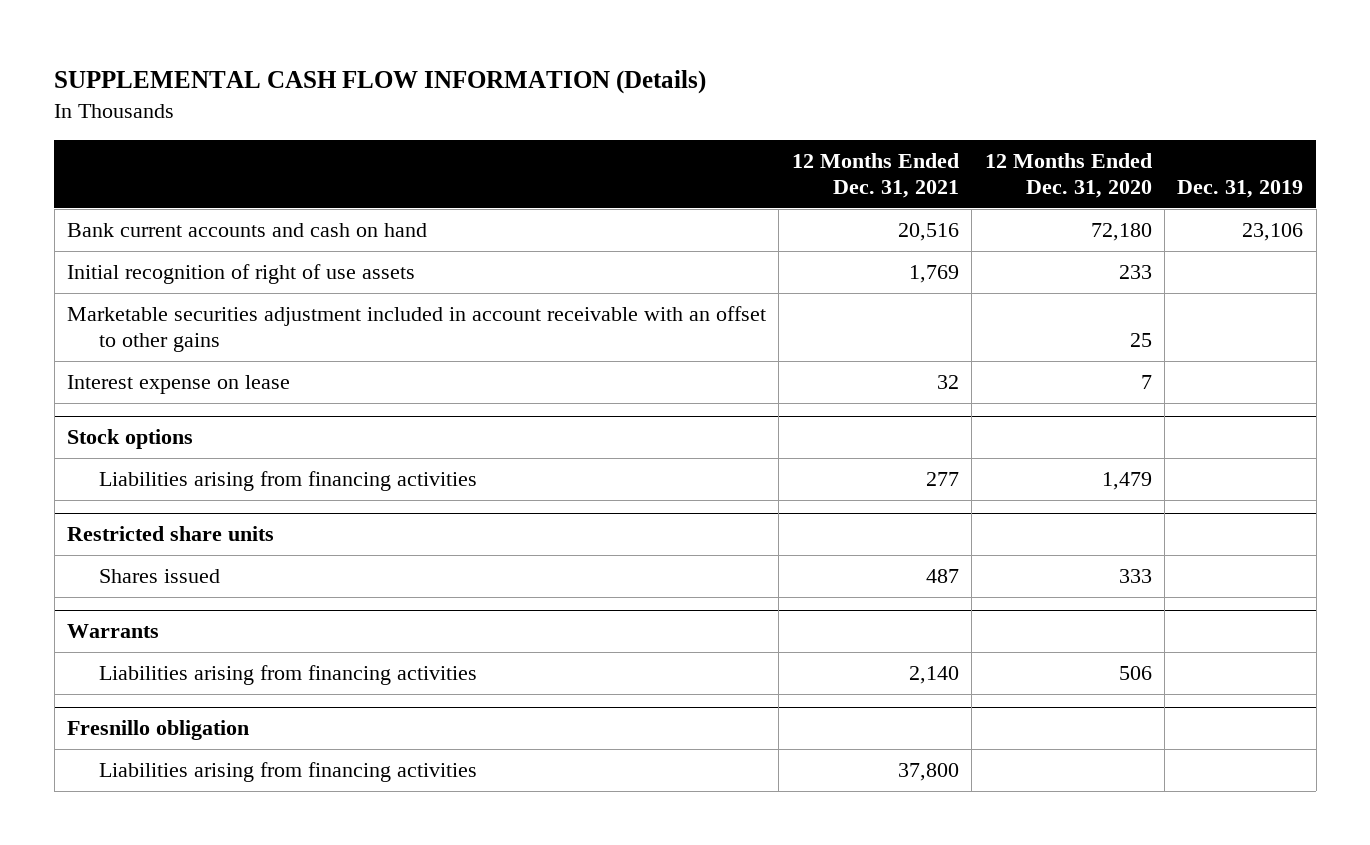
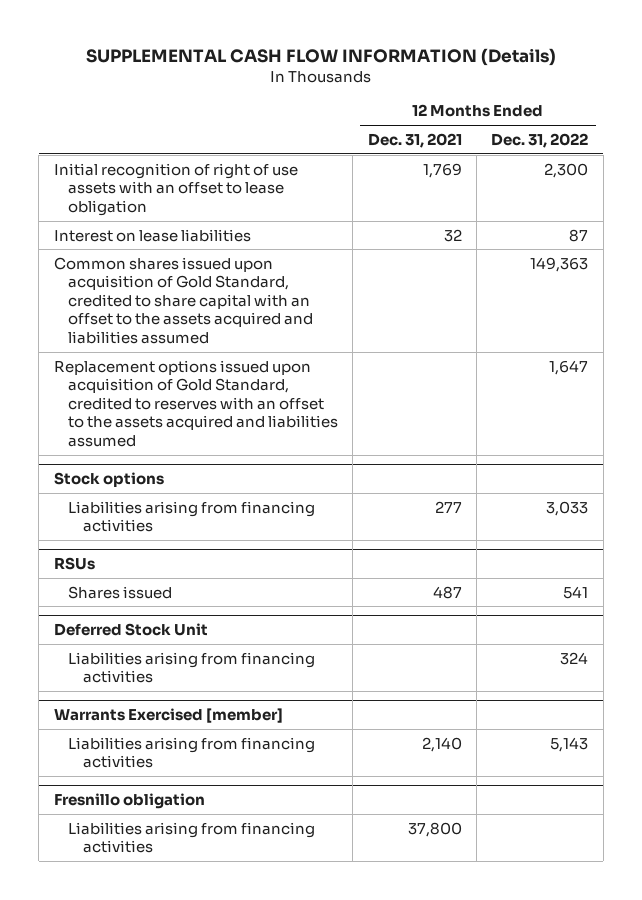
- | 12 Months Ended Dec. 31, 2021 | 12 Months Ended Dec. 31, 2020 | Dec. 31, 2019
+ | 12 Months Ended Dec. 31, 2021 | 12 Months Ended Dec. 31, 2022
- Bank current accounts and cash on hand | 20,516 | 72,180 | 23,106
- Initial recognition of right of use assets | 1,769 | 233 |
- Marketable securities adjustment included in account receivable with an offset to other gains | | 25 |
- Interest expense on lease | 32 | 7 |
+ Initial recognition of right of use assets with an offset to lease obligation | 1,769 | 2,300
+ Interest on lease liabilities | 32 | 87
+ Common shares issued upon acquisition of Gold Standard, credited to share capital with an offset to the assets acquired and liabilities assumed | | 149,363
+ Replacement options issued upon acquisition of Gold Standard, credited to reserves with an offset to the assets acquired and liabilities assumed | | 1,647
- Restricted share units
+ RSUs
- Warrants
+ Deferred Stock Unit
+ Liabilities arising from financing activities | | 324
+ Warrants Exercised [member]

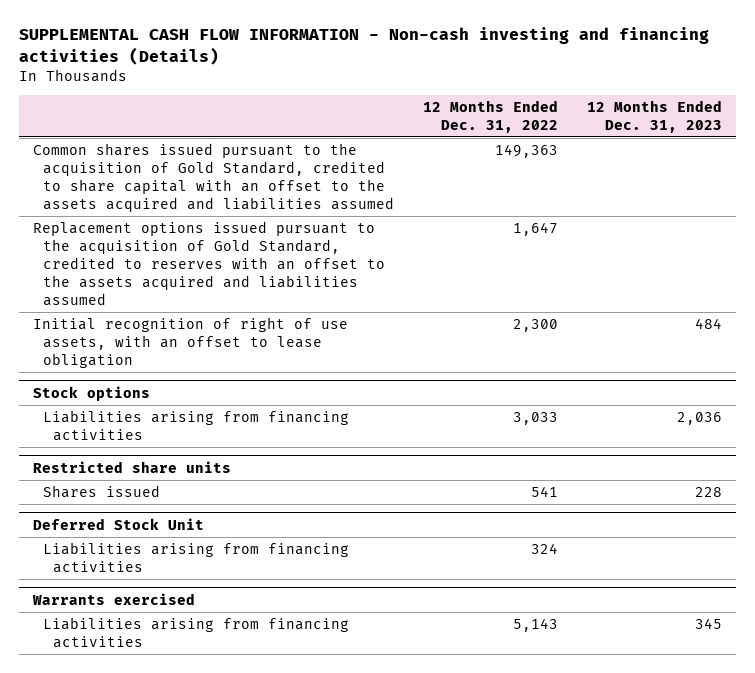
- SUPPLEMENTAL CASH FLOW INFORMATION (Details)
+ SUPPLEMENTAL CASH FLOW INFORMATION - Non-cash investing and financing activities (Details)
- | 12 Months Ended Dec. 31, 2021 | 12 Months Ended Dec. 31, 2022
+ | 12 Months Ended Dec. 31, 2022 | 12 Months Ended Dec. 31, 2023
- Initial recognition of right of use assets with an offset to lease obligation | 1,769 | 2,300
- Interest on lease liabilities | 32 | 87
- Common shares issued upon acquisition of Gold Standard, credited to share capital with an offset to the assets acquired and liabilities assumed | | 149,363
- Replacement options issued upon acquisition of Gold Standard, credited to reserves with an offset to the assets acquired and liabilities assumed | | 1,647
+ Common shares issued pursuant to the acquisition of Gold Standard, credited to share capital with an offset to the assets acquired and liabilities assumed | 149,363 |
+ Replacement options issued pursuant to the acquisition of Gold Standard, credited to reserves with an offset to the assets acquired and liabilities assumed | 1,647 |
+ Initial recognition of right of use assets, with an offset to lease obligation | 2,300 | 484
- RSUs
+ Restricted share units
- Warrants Exercised [member]
+ Warrants exercised
- Fresnillo obligation
- Liabilities arising from financing activities | 37,800 |

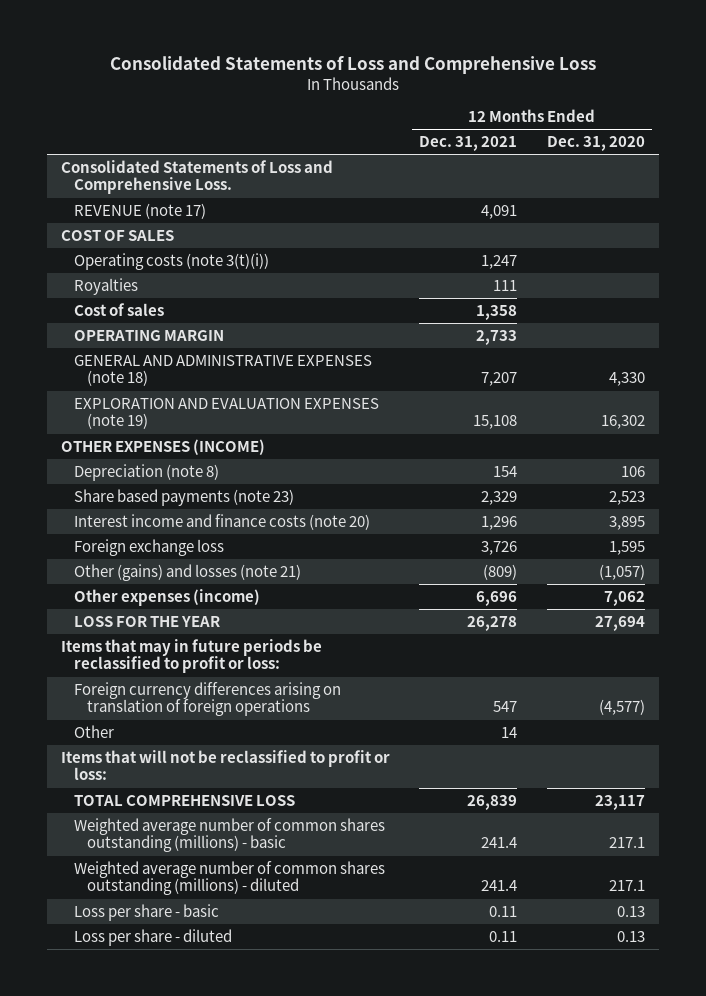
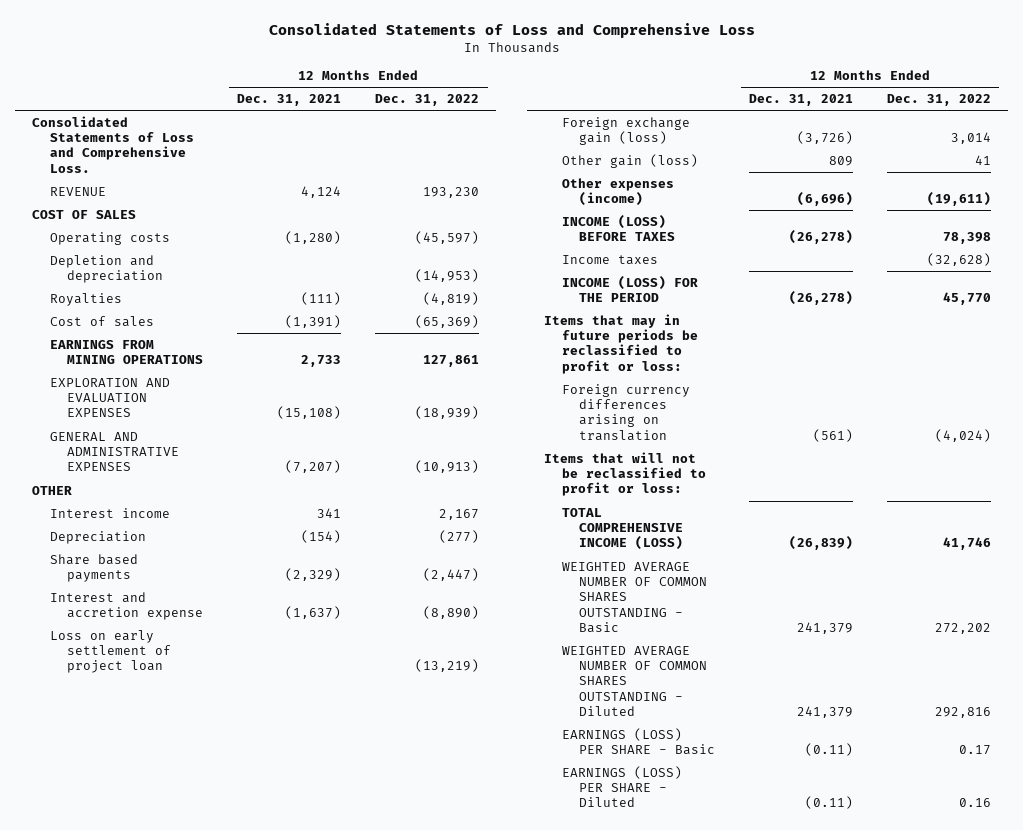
- | 12 Months Ended Dec. 31, 2021 | 12 Months Ended Dec. 31, 2020
+ | 12 Months Ended Dec. 31, 2021 | 12 Months Ended Dec. 31, 2022
- REVENUE (note 17) | 4,091 |
+ REVENUE | 4,124 | 193,230
- Operating costs (note 3(t)(i)) | 1,247 |
- Royalties | 111 |
- Cost of sales | 1,358 |
- OPERATING MARGIN | 2,733 |
- GENERAL AND ADMINISTRATIVE EXPENSES (note 18) | 7,207 | 4,330
- EXPLORATION AND EVALUATION EXPENSES (note 19) | 15,108 | 16,302
- OTHER EXPENSES (INCOME)
- Depreciation (note 8) | 154 | 106
- Share based payments (note 23) | 2,329 | 2,523
- Interest income and finance costs (note 20) | 1,296 | 3,895
- Foreign exchange loss | 3,726 | 1,595
- Other (gains) and losses (note 21) | (809) | (1,057)
- Other expenses (income) | 6,696 | 7,062
- LOSS FOR THE YEAR | 26,278 | 27,694
+ Operating costs | (1,280) | (45,597)
+ Depletion and depreciation | | (14,953)
+ Royalties | (111) | (4,819)
+ Cost of sales | (1,391) | (65,369)
+ EARNINGS FROM MINING OPERATIONS | 2,733 | 127,861
+ EXPLORATION AND EVALUATION EXPENSES | (15,108) | (18,939)
+ GENERAL AND ADMINISTRATIVE EXPENSES | (7,207) | (10,913)
+ OTHER
+ Interest income | 341 | 2,167
+ Depreciation | (154) | (277)
+ Share based payments | (2,329) | (2,447)
+ Interest and accretion expense | (1,637) | (8,890)
+ Loss on early settlement of project loan | | (13,219)
+ Foreign exchange gain (loss) | (3,726) | 3,014
+ Other gain (loss) | 809 | 41
+ Other expenses (income) | (6,696) | (19,611)
+ INCOME (LOSS) BEFORE TAXES | (26,278) | 78,398
+ Income taxes | | (32,628)
+ INCOME (LOSS) FOR THE PERIOD | (26,278) | 45,770
- Foreign currency differences arising on translation of foreign operations | 547 | (4,577)
- Other | 14 |
+ Foreign currency differences arising on translation | (561) | (4,024)
- TOTAL COMPREHENSIVE LOSS | 26,839 | 23,117
- Weighted average number of common shares outstanding (millions) - basic | 241.4 | 217.1
- Weighted average number of common shares outstanding (millions) - diluted | 241.4 | 217.1
- Loss per share - basic | 0.11 | 0.13
- Loss per share - diluted | 0.11 | 0.13
+ TOTAL COMPREHENSIVE INCOME (LOSS) | (26,839) | 41,746
+ WEIGHTED AVERAGE NUMBER OF COMMON SHARES OUTSTANDING - Basic | 241,379 | 272,202
+ WEIGHTED AVERAGE NUMBER OF COMMON SHARES OUTSTANDING - Diluted | 241,379 | 292,816
+ EARNINGS (LOSS) PER SHARE - Basic | (0.11) | 0.17
+ EARNINGS (LOSS) PER SHARE - Diluted | (0.11) | 0.16

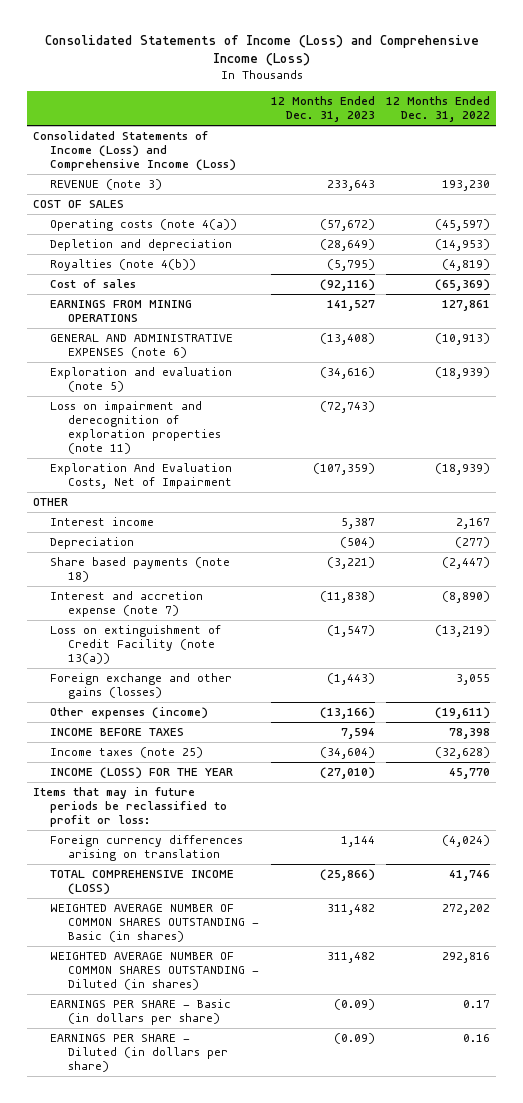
- Consolidated Statements of Loss and Comprehensive Loss
+ Consolidated Statements of Income (Loss) and Comprehensive Income (Loss)
- | 12 Months Ended Dec. 31, 2021 | 12 Months Ended Dec. 31, 2022
+ | 12 Months Ended Dec. 31, 2023 | 12 Months Ended Dec. 31, 2022
- Consolidated Statements of Loss and Comprehensive Loss.
- REVENUE | 4,124 | 193,230
+ Consolidated Statements of Income (Loss) and Comprehensive Income (Loss)
+ REVENUE (note 3) | 233,643 | 193,230
- Operating costs | (1,280) | (45,597)
+ Operating costs (note 4(a)) | (57,672) | (45,597)
- Royalties | (111) | (4,819)
+ Royalties (note 4(b)) | (5,795) | (4,819)
- EXPLORATION AND EVALUATION EXPENSES | (15,108) | (18,939)
- GENERAL AND ADMINISTRATIVE EXPENSES | (7,207) | (10,913)
+ GENERAL AND ADMINISTRATIVE EXPENSES (note 6) | (13,408) | (10,913)
+ Exploration and evaluation (note 5) | (34,616) | (18,939)
+ Loss on impairment and derecognition of exploration properties (note 11) | (72,743) |
+ Exploration And Evaluation Costs, Net of Impairment | (107,359) | (18,939)
- Share based payments | (2,329) | (2,447)
- Interest and accretion expense | (1,637) | (8,890)
- Loss on early settlement of project loan | | (13,219)
- Foreign exchange gain (loss) | (3,726) | 3,014
- Other gain (loss) | 809 | 41
+ Share based payments (note 18) | (3,221) | (2,447)
+ Interest and accretion expense (note 7) | (11,838) | (8,890)
+ Loss on extinguishment of Credit Facility (note 13(a)) | (1,547) | (13,219)
+ Foreign exchange and other gains (losses) | (1,443) | 3,055
- INCOME (LOSS) BEFORE TAXES | (26,278) | 78,398
- Income taxes | | (32,628)
- INCOME (LOSS) FOR THE PERIOD | (26,278) | 45,770
+ INCOME BEFORE TAXES | 7,594 | 78,398
+ Income taxes (note 25) | (34,604) | (32,628)
+ INCOME (LOSS) FOR THE YEAR | (27,010) | 45,770
- Items that will not be reclassified to profit or loss:
- WEIGHTED AVERAGE NUMBER OF COMMON SHARES OUTSTANDING - Basic | 241,379 | 272,202
- WEIGHTED AVERAGE NUMBER OF COMMON SHARES OUTSTANDING - Diluted | 241,379 | 292,816
- EARNINGS (LOSS) PER SHARE - Basic | (0.11) | 0.17
- EARNINGS (LOSS) PER SHARE - Diluted | (0.11) | 0.16
+ WEIGHTED AVERAGE NUMBER OF COMMON SHARES OUTSTANDING - Basic (in shares) | 311,482 | 272,202
+ WEIGHTED AVERAGE NUMBER OF COMMON SHARES OUTSTANDING - Diluted (in shares) | 311,482 | 292,816
+ EARNINGS PER SHARE - Basic (in dollars per share) | (0.09) | 0.17
+ EARNINGS PER SHARE - Diluted (in dollars per share) | (0.09) | 0.16

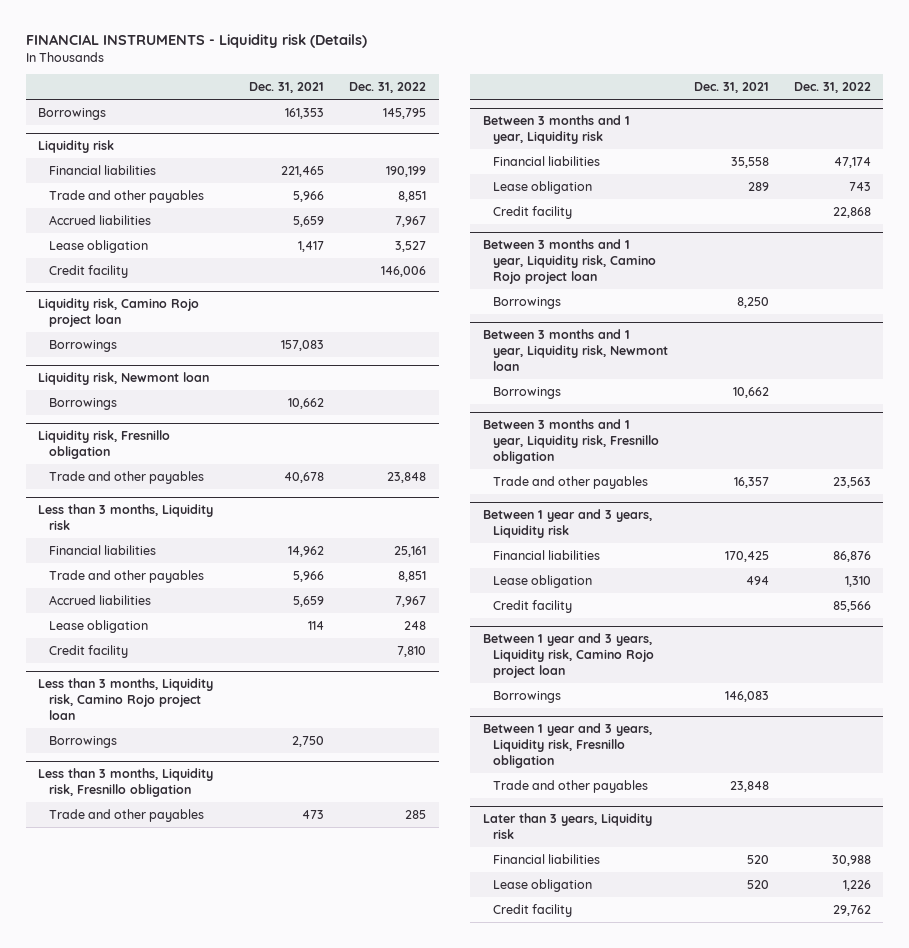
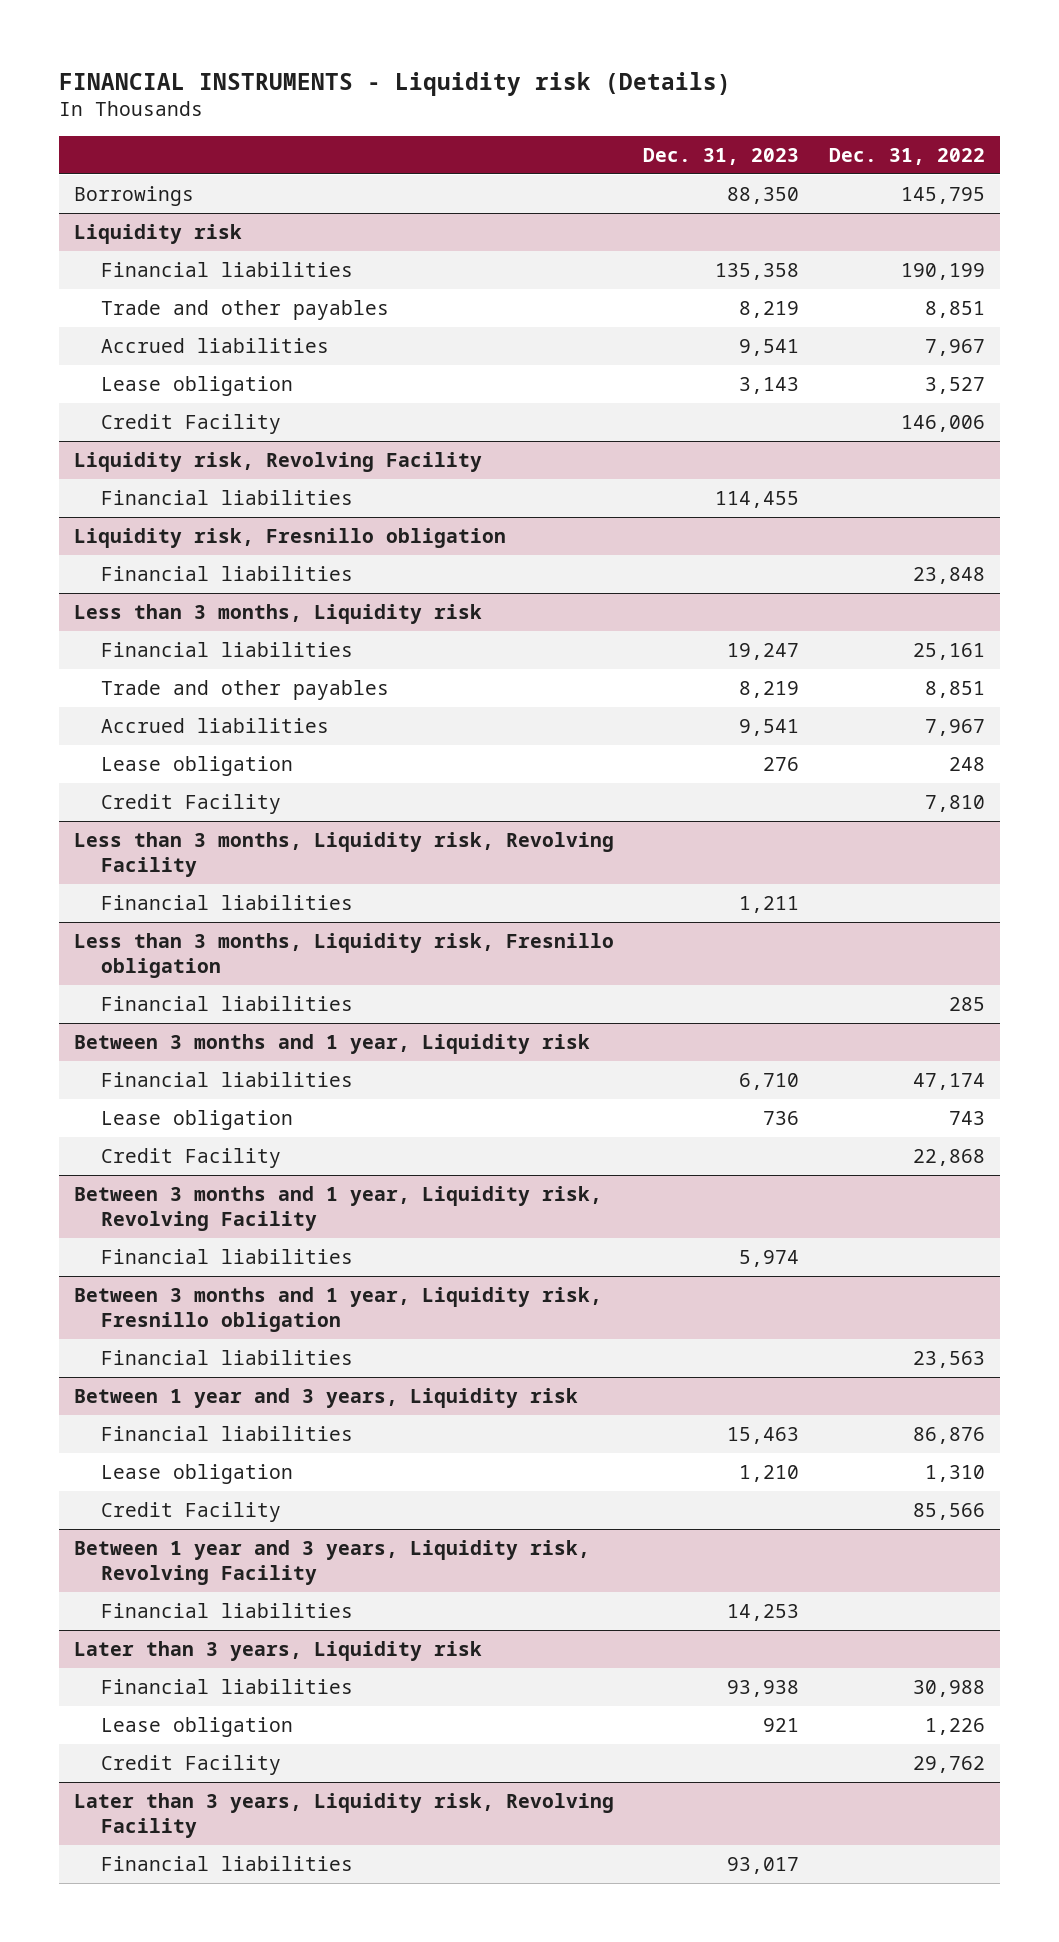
- | Dec. 31, 2021 | Dec. 31, 2022
+ | Dec. 31, 2023 | Dec. 31, 2022
@ Liquidity risk
- Credit facility | | 146,006
- Liquidity risk, Camino Rojo project loan
- Borrowings | 157,083 |
- Liquidity risk, Newmont loan
- Borrowings | 10,662 |
@ Liquidity risk
+ Credit Facility | | 146,006
+ Liquidity risk, Revolving Facility
+ Financial liabilities | 114,455 |
@ Liquidity risk, Fresnillo obligation
- Trade and other payables | 40,678 | 23,848
+ Financial liabilities | | 23,848
@ Less than 3 months, Liquidity risk
- Credit facility | | 7,810
- Less than 3 months, Liquidity risk, Camino Rojo project loan
- Borrowings | 2,750 |
@ Less than 3 months, Liquidity risk
+ Credit Facility | | 7,810
+ Less than 3 months, Liquidity risk, Revolving Facility
+ Financial liabilities | 1,211 |
@ Less than 3 months, Liquidity risk, Fresnillo obligation
- Trade and other payables | 473 | 285
+ Financial liabilities | | 285
@ Between 3 months and 1 year, Liquidity risk
- Credit facility | | 22,868
- Between 3 months and 1 year, Liquidity risk, Camino Rojo project loan
- Borrowings | 8,250 |
- Between 3 months and 1 year, Liquidity risk, Newmont loan
- Borrowings | 10,662 |
@ Between 3 months and 1 year, Liquidity risk
+ Credit Facility | | 22,868
+ Between 3 months and 1 year, Liquidity risk, Revolving Facility
+ Financial liabilities | 5,974 |
@ Between 3 months and 1 year, Liquidity risk, Fresnillo obligation
- Trade and other payables | 16,357 | 23,563
+ Financial liabilities | | 23,563
@ Between 1 year and 3 years, Liquidity risk
- Credit facility | | 85,566
- Between 1 year and 3 years, Liquidity risk, Camino Rojo project loan
- Borrowings | 146,083 |
- Between 1 year and 3 years, Liquidity risk, Fresnillo obligation
- Trade and other payables | 23,848 |
@ Between 1 year and 3 years, Liquidity risk
+ Credit Facility | | 85,566
+ Between 1 year and 3 years, Liquidity risk, Revolving Facility
+ Financial liabilities | 14,253 |
@ Later than 3 years, Liquidity risk
- Credit facility | | 29,762
+ Credit Facility | | 29,762
+ Later than 3 years, Liquidity risk, Revolving Facility
+ Financial liabilities | 93,017 |

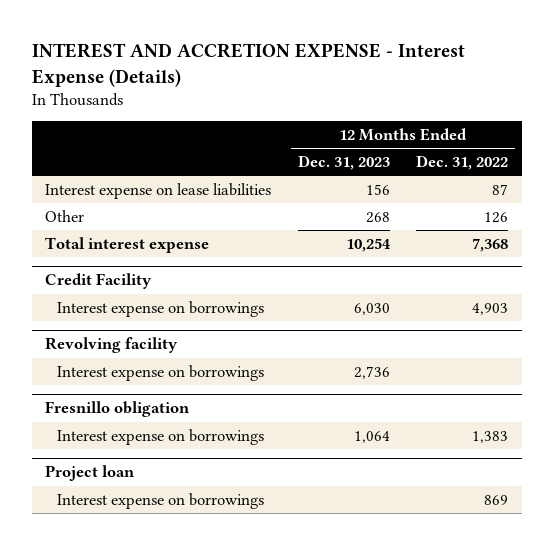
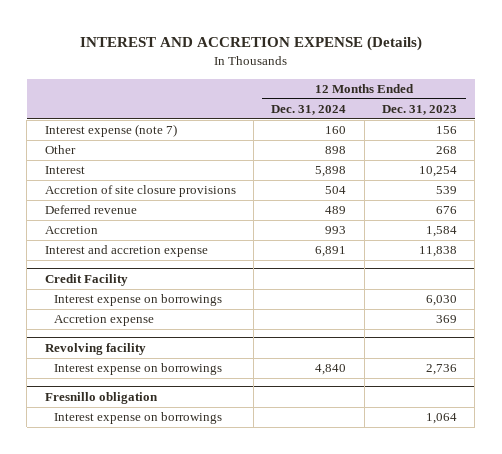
- INTEREST AND ACCRETION EXPENSE - Interest Expense (Details)
+ INTEREST AND ACCRETION EXPENSE (Details)
- | 12 Months Ended Dec. 31, 2023 | 12 Months Ended Dec. 31, 2022
+ | 12 Months Ended Dec. 31, 2024 | 12 Months Ended Dec. 31, 2023
- Interest expense on lease liabilities | 156 | 87
+ Interest expense (note 7) | 160 | 156
- Total interest expense | 10,254 | 7,368
+ Interest | 5,898 | 10,254
+ Accretion of site closure provisions | 504 | 539
+ Deferred revenue | 489 | 676
+ Accretion | 993 | 1,584
+ Interest and accretion expense | 6,891 | 11,838
@ Credit Facility
+ Accretion expense | | 369
- Project loan
- Interest expense on borrowings | | 869

